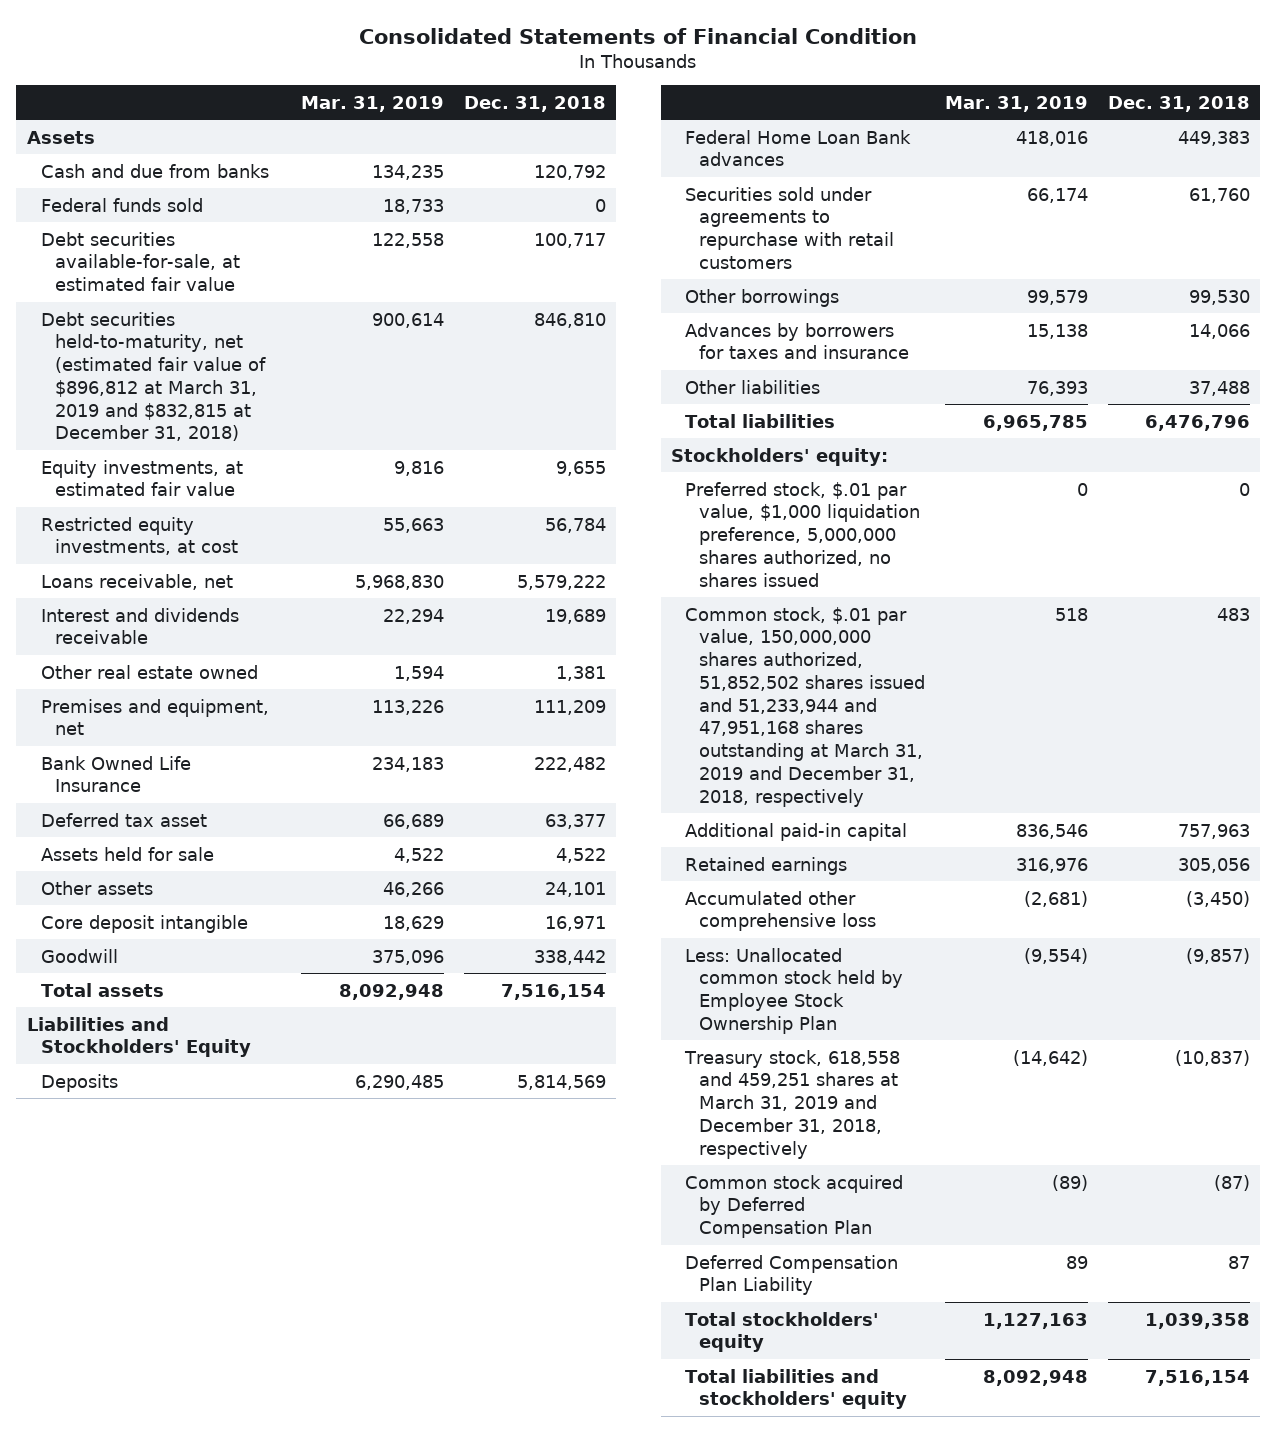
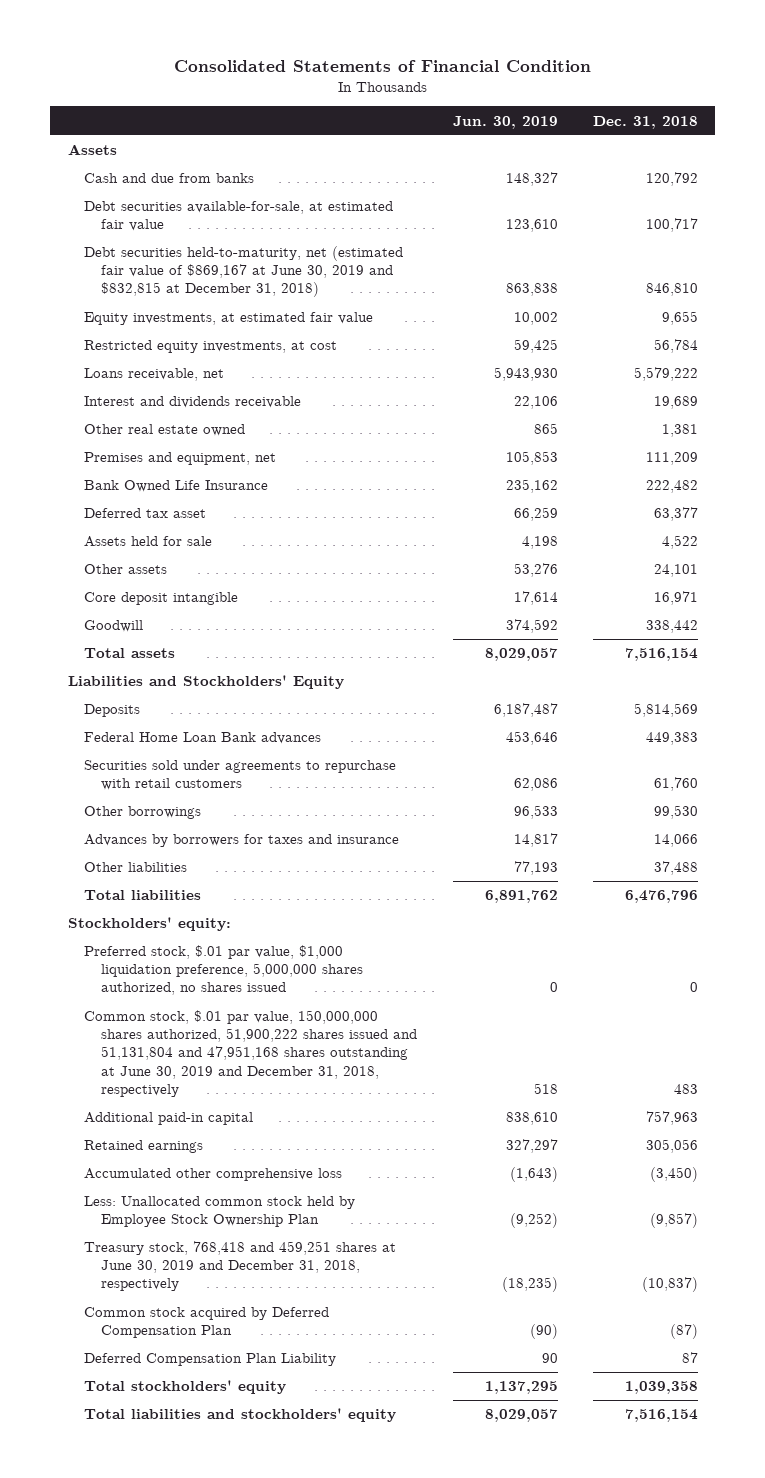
- | Mar. 31, 2019 | Dec. 31, 2018
+ | Jun. 30, 2019 | Dec. 31, 2018
- Federal funds sold | 18,733 | 0
- Debt securities held-to-maturity, net (estimated fair value of $896,812 at March 31, 2019 and $832,815 at December 31, 2018) | 900,614 | 846,810
+ Debt securities held-to-maturity, net (estimated fair value of $869,167 at June 30, 2019 and $832,815 at December 31, 2018) | 863,838 | 846,810
- Common stock, $.01 par value, 150,000,000 shares authorized, 51,852,502 shares issued and 51,233,944 and 47,951,168 shares outstanding at March 31, 2019 and December 31, 2018, respectively | 518 | 483
+ Common stock, $.01 par value, 150,000,000 shares authorized, 51,900,222 shares issued and 51,131,804 and 47,951,168 shares outstanding at June 30, 2019 and December 31, 2018, respectively | 518 | 483
- Treasury stock, 618,558 and 459,251 shares at March 31, 2019 and December 31, 2018, respectively | (14,642) | (10,837)
+ Treasury stock, 768,418 and 459,251 shares at June 30, 2019 and December 31, 2018, respectively | (18,235) | (10,837)

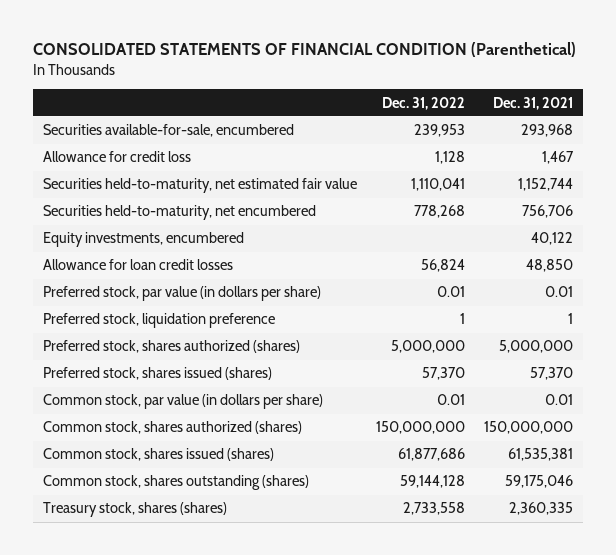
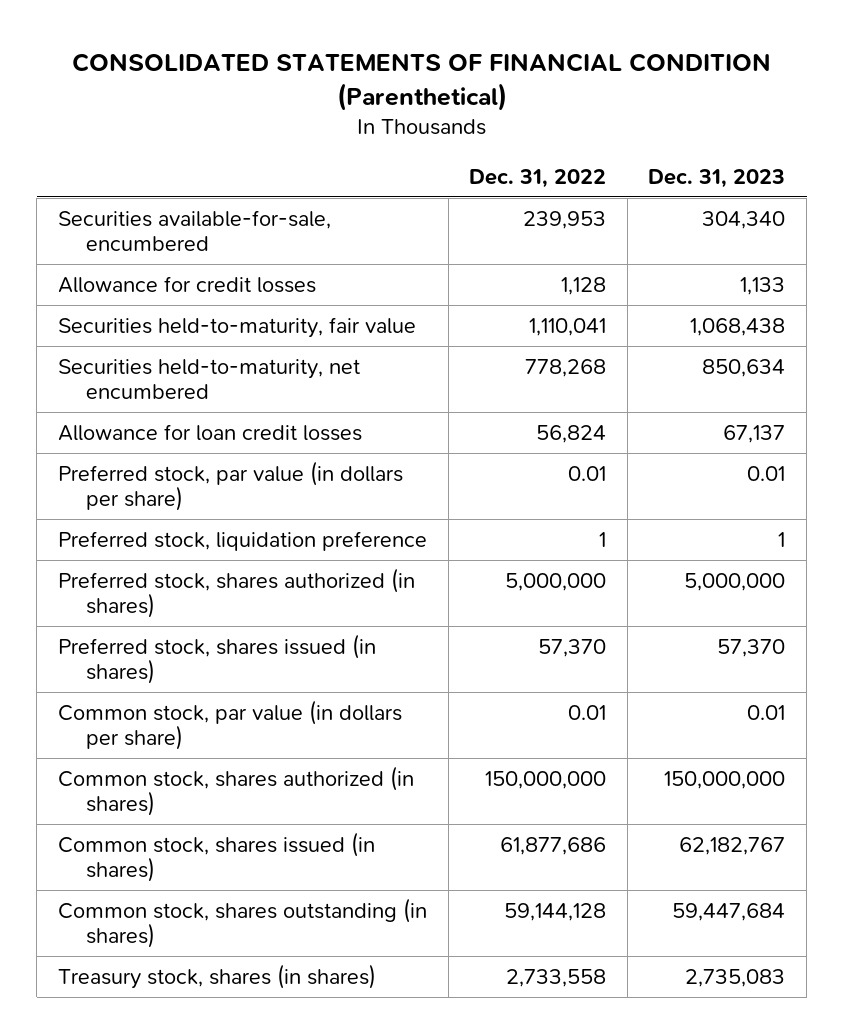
- | Dec. 31, 2022 | Dec. 31, 2021
+ | Dec. 31, 2022 | Dec. 31, 2023
- Allowance for credit loss | 1,128 | 1,467
- Securities held-to-maturity, net estimated fair value | 1,110,041 | 1,152,744
+ Allowance for credit losses | 1,128 | 1,133
+ Securities held-to-maturity, fair value | 1,110,041 | 1,068,438
- Equity investments, encumbered | | 40,122
- Preferred stock, shares authorized (shares) | 5,000,000 | 5,000,000
- Preferred stock, shares issued (shares) | 57,370 | 57,370
+ Preferred stock, shares authorized (in shares) | 5,000,000 | 5,000,000
+ Preferred stock, shares issued (in shares) | 57,370 | 57,370
- Common stock, shares authorized (shares) | 150,000,000 | 150,000,000
- Common stock, shares issued (shares) | 61,877,686 | 61,535,381
- Common stock, shares outstanding (shares) | 59,144,128 | 59,175,046
- Treasury stock, shares (shares) | 2,733,558 | 2,360,335
+ Common stock, shares authorized (in shares) | 150,000,000 | 150,000,000
+ Common stock, shares issued (in shares) | 61,877,686 | 62,182,767
+ Common stock, shares outstanding (in shares) | 59,144,128 | 59,447,684
+ Treasury stock, shares (in shares) | 2,733,558 | 2,735,083

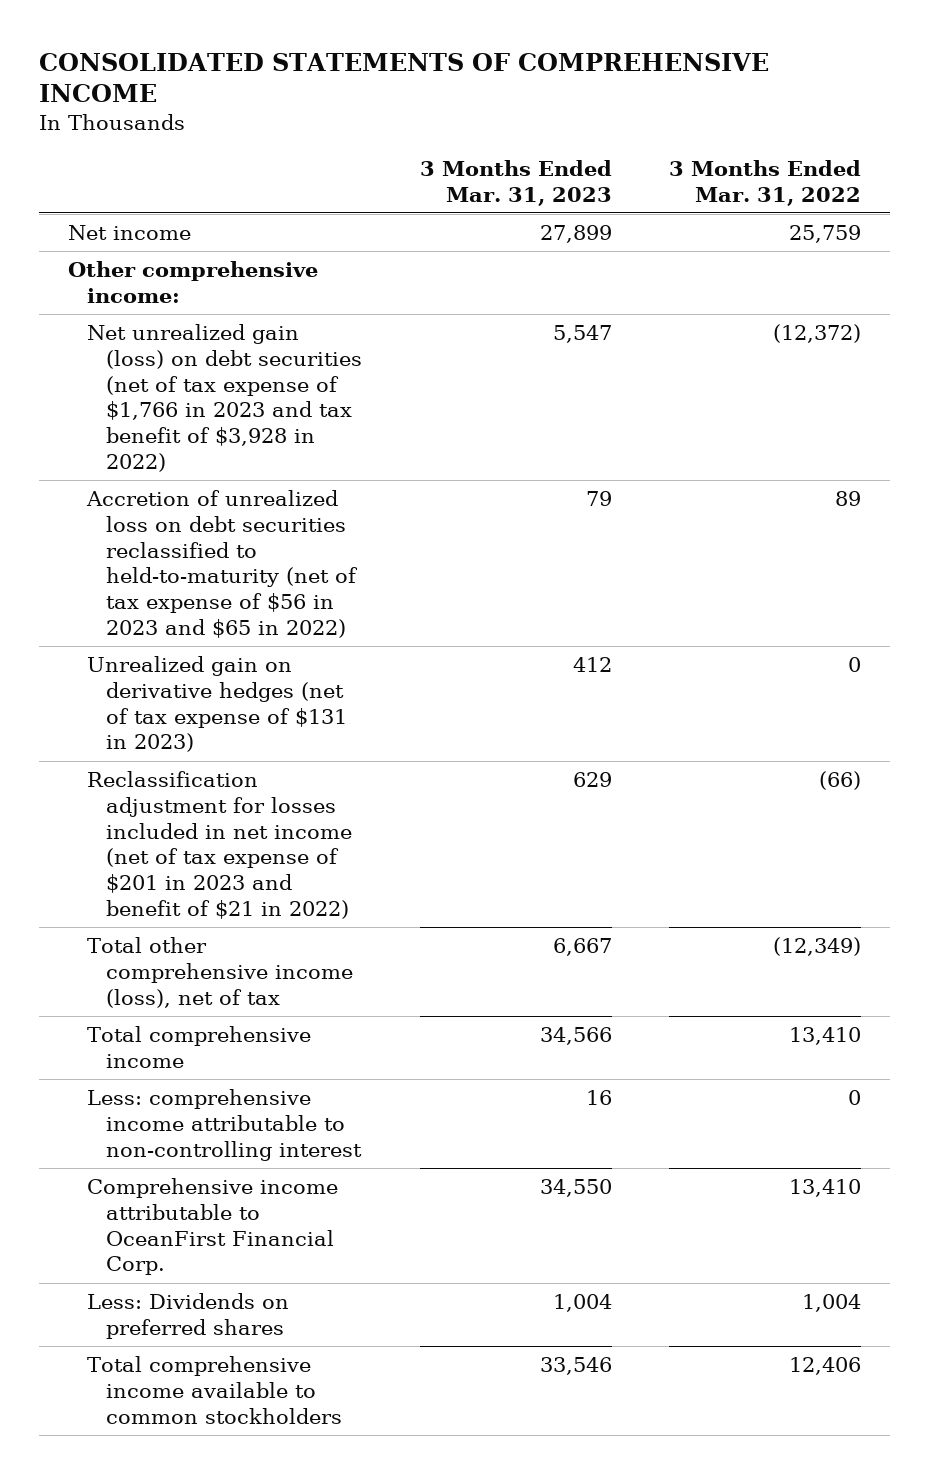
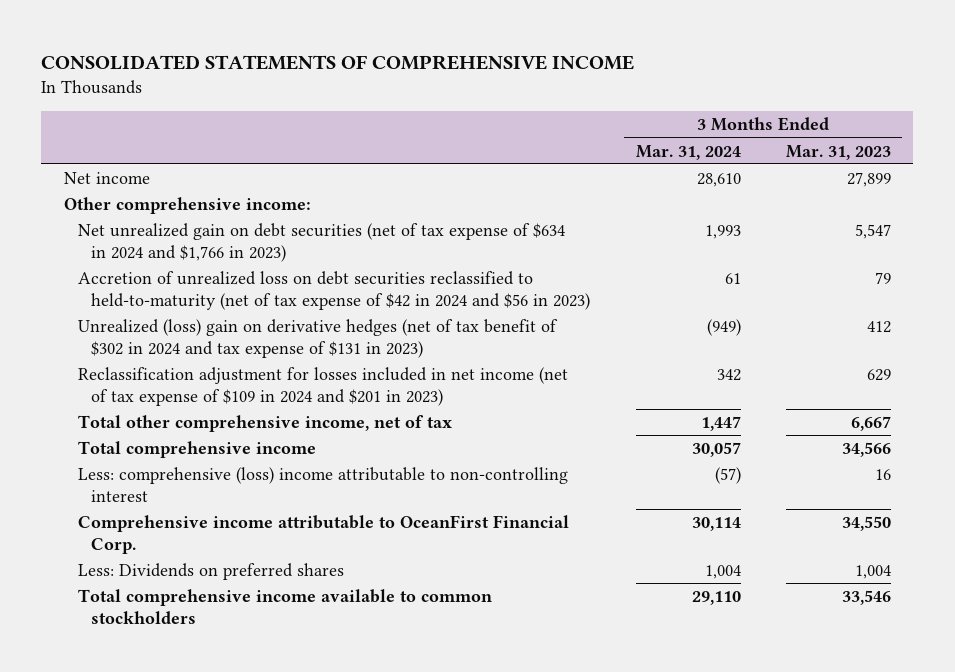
- | 3 Months Ended Mar. 31, 2023 | 3 Months Ended Mar. 31, 2022
+ | 3 Months Ended Mar. 31, 2024 | 3 Months Ended Mar. 31, 2023
- Net unrealized gain (loss) on debt securities (net of tax expense of $1,766 in 2023 and tax benefit of $3,928 in 2022) | 5,547 | (12,372)
- Accretion of unrealized loss on debt securities reclassified to held-to-maturity (net of tax expense of $56 in 2023 and $65 in 2022) | 79 | 89
- Unrealized gain on derivative hedges (net of tax expense of $131 in 2023) | 412 | 0
- Reclassification adjustment for losses included in net income (net of tax expense of $201 in 2023 and benefit of $21 in 2022) | 629 | (66)
- Total other comprehensive income (loss), net of tax | 6,667 | (12,349)
+ Net unrealized gain on debt securities (net of tax expense of $634 in 2024 and $1,766 in 2023) | 1,993 | 5,547
+ Accretion of unrealized loss on debt securities reclassified to held-to-maturity (net of tax expense of $42 in 2024 and $56 in 2023) | 61 | 79
+ Unrealized (loss) gain on derivative hedges (net of tax benefit of $302 in 2024 and tax expense of $131 in 2023) | (949) | 412
+ Reclassification adjustment for losses included in net income (net of tax expense of $109 in 2024 and $201 in 2023) | 342 | 629
+ Total other comprehensive income, net of tax | 1,447 | 6,667
- Less: comprehensive income attributable to non-controlling interest | 16 | 0
+ Less: comprehensive (loss) income attributable to non-controlling interest | (57) | 16

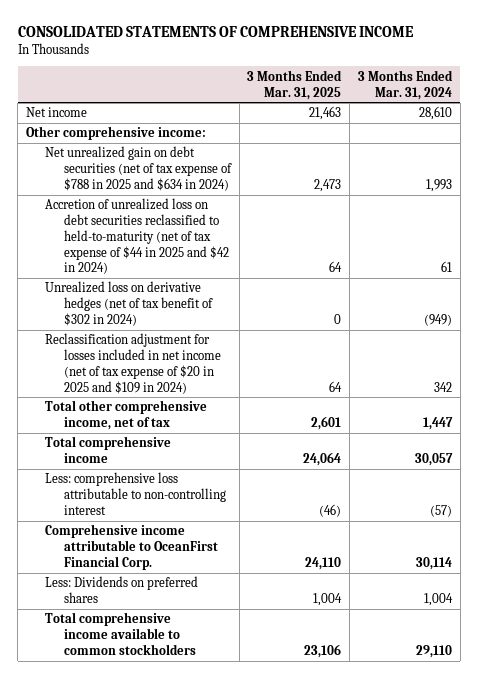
- | 3 Months Ended Mar. 31, 2024 | 3 Months Ended Mar. 31, 2023
+ | 3 Months Ended Mar. 31, 2025 | 3 Months Ended Mar. 31, 2024
- Net unrealized gain on debt securities (net of tax expense of $634 in 2024 and $1,766 in 2023) | 1,993 | 5,547
- Accretion of unrealized loss on debt securities reclassified to held-to-maturity (net of tax expense of $42 in 2024 and $56 in 2023) | 61 | 79
- Unrealized (loss) gain on derivative hedges (net of tax benefit of $302 in 2024 and tax expense of $131 in 2023) | (949) | 412
- Reclassification adjustment for losses included in net income (net of tax expense of $109 in 2024 and $201 in 2023) | 342 | 629
+ Net unrealized gain on debt securities (net of tax expense of $788 in 2025 and $634 in 2024) | 2,473 | 1,993
+ Accretion of unrealized loss on debt securities reclassified to held-to-maturity (net of tax expense of $44 in 2025 and $42 in 2024) | 64 | 61
+ Unrealized loss on derivative hedges (net of tax benefit of $302 in 2024) | 0 | (949)
+ Reclassification adjustment for losses included in net income (net of tax expense of $20 in 2025 and $109 in 2024) | 64 | 342
- Less: comprehensive (loss) income attributable to non-controlling interest | (57) | 16
+ Less: comprehensive loss attributable to non-controlling interest | (46) | (57)

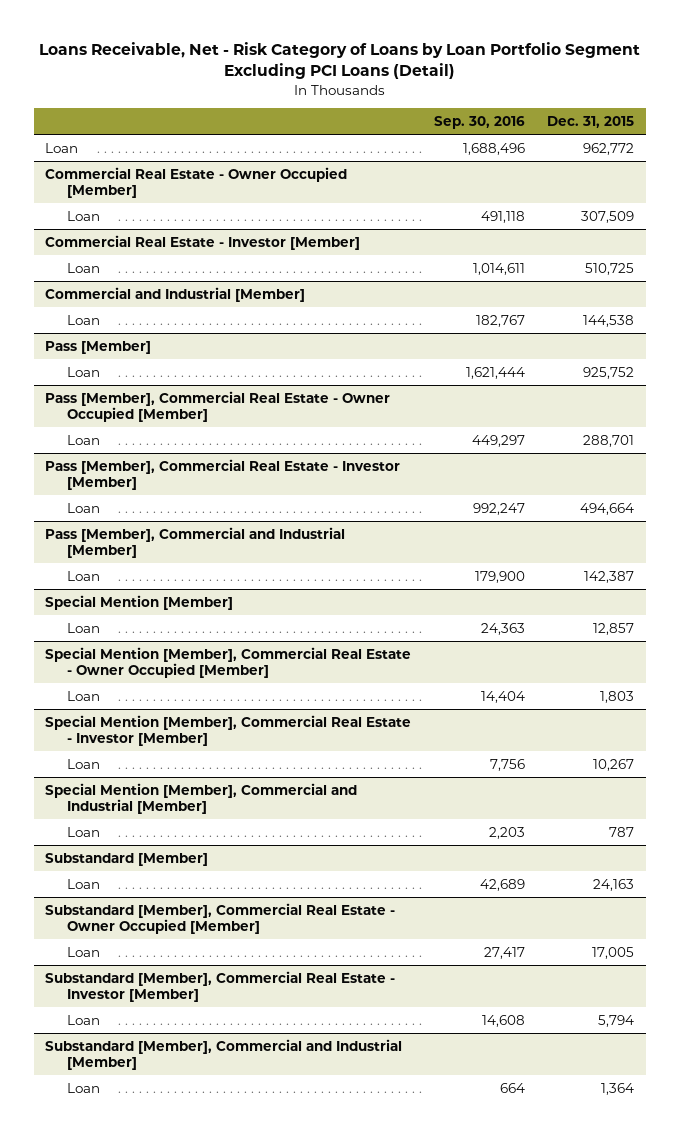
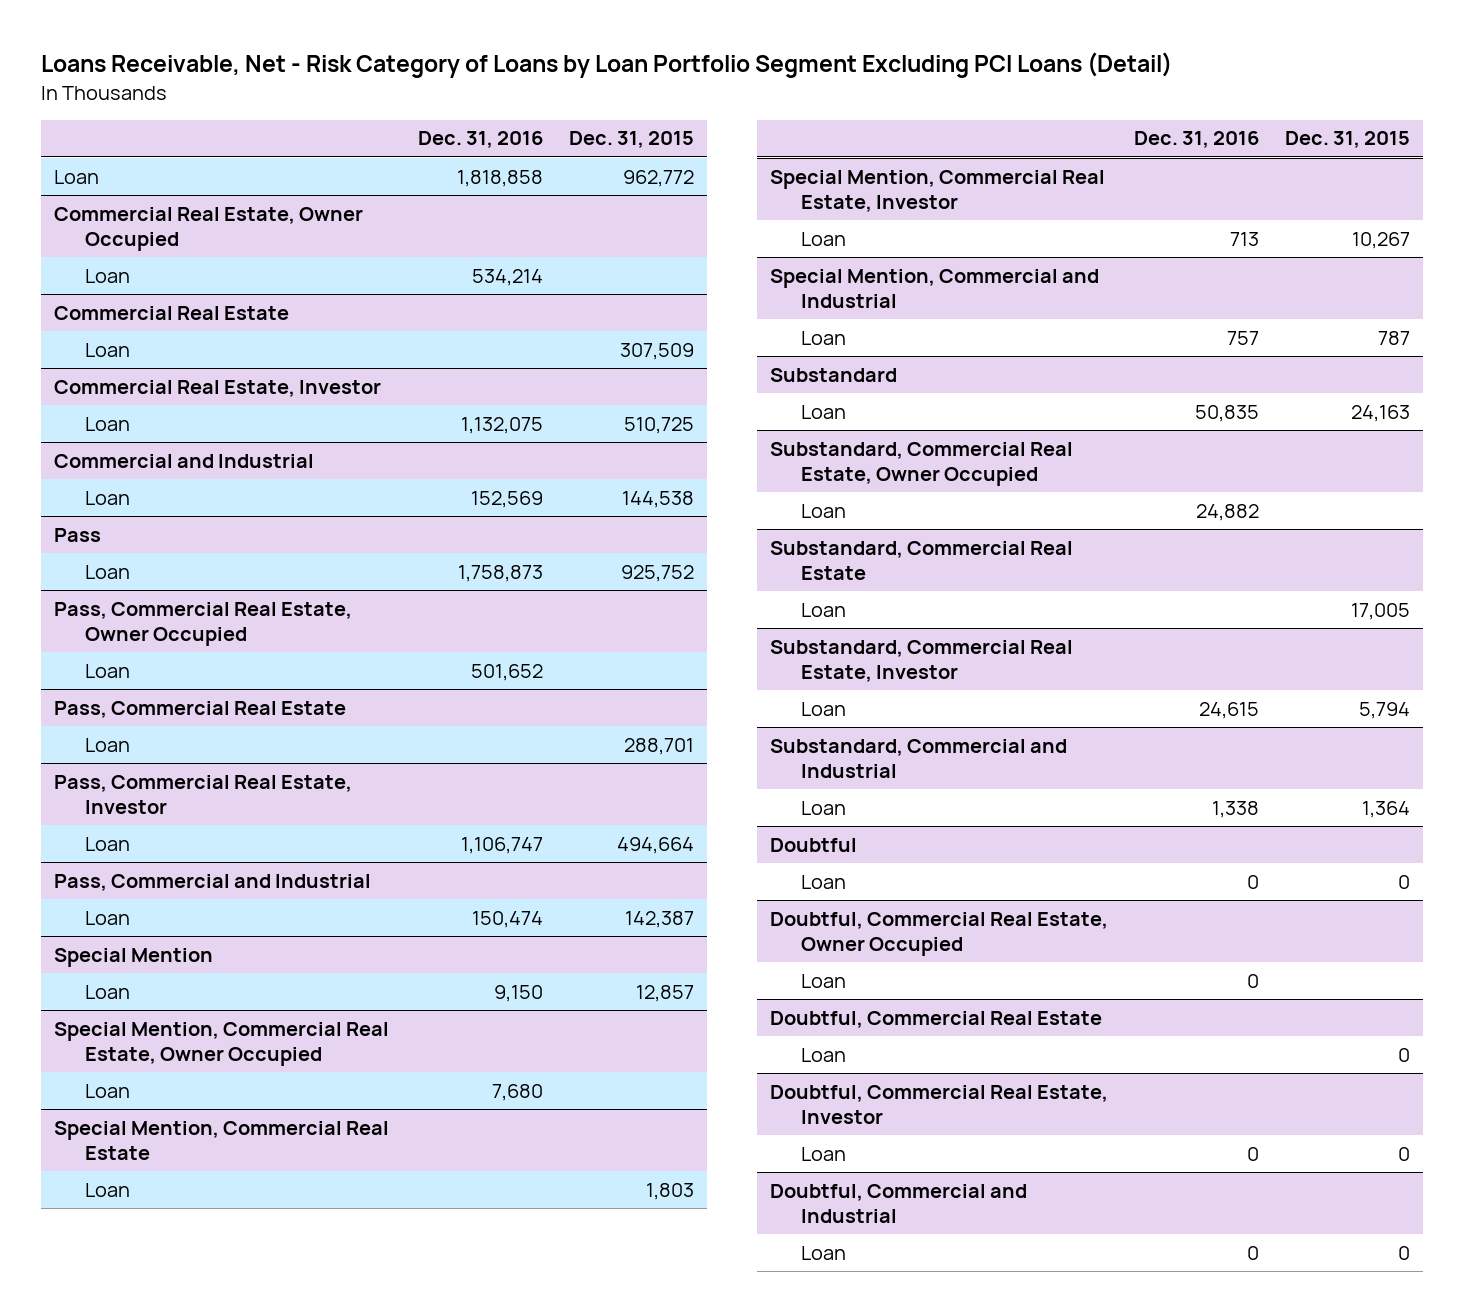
- | Sep. 30, 2016 | Dec. 31, 2015
+ | Dec. 31, 2016 | Dec. 31, 2015
- Commercial Real Estate - Owner Occupied [Member]
+ Commercial Real Estate, Owner Occupied
+ Loan | 534,214 |
+ Commercial Real Estate
- Commercial Real Estate - Investor [Member]
+ Commercial Real Estate, Investor
- Commercial and Industrial [Member]
+ Commercial and Industrial
- Pass [Member]
+ Pass
- Pass [Member], Commercial Real Estate - Owner Occupied [Member]
+ Pass, Commercial Real Estate, Owner Occupied
+ Loan | 501,652 |
+ Pass, Commercial Real Estate
- Pass [Member], Commercial Real Estate - Investor [Member]
+ Pass, Commercial Real Estate, Investor
- Pass [Member], Commercial and Industrial [Member]
+ Pass, Commercial and Industrial
- Special Mention [Member]
+ Special Mention
- Special Mention [Member], Commercial Real Estate - Owner Occupied [Member]
+ Special Mention, Commercial Real Estate, Owner Occupied
+ Loan | 7,680 |
+ Special Mention, Commercial Real Estate
- Special Mention [Member], Commercial Real Estate - Investor [Member]
+ Special Mention, Commercial Real Estate, Investor
- Special Mention [Member], Commercial and Industrial [Member]
+ Special Mention, Commercial and Industrial
- Substandard [Member]
+ Substandard
- Substandard [Member], Commercial Real Estate - Owner Occupied [Member]
+ Substandard, Commercial Real Estate, Owner Occupied
+ Loan | 24,882 |
+ Substandard, Commercial Real Estate
- Substandard [Member], Commercial Real Estate - Investor [Member]
+ Substandard, Commercial Real Estate, Investor
- Substandard [Member], Commercial and Industrial [Member]
+ Substandard, Commercial and Industrial
+ Doubtful
+ Loan | 0 | 0
+ Doubtful, Commercial Real Estate, Owner Occupied
+ Loan | 0 |
+ Doubtful, Commercial Real Estate
+ Loan | | 0
+ Doubtful, Commercial Real Estate, Investor
+ Loan | 0 | 0
+ Doubtful, Commercial and Industrial
+ Loan | 0 | 0

